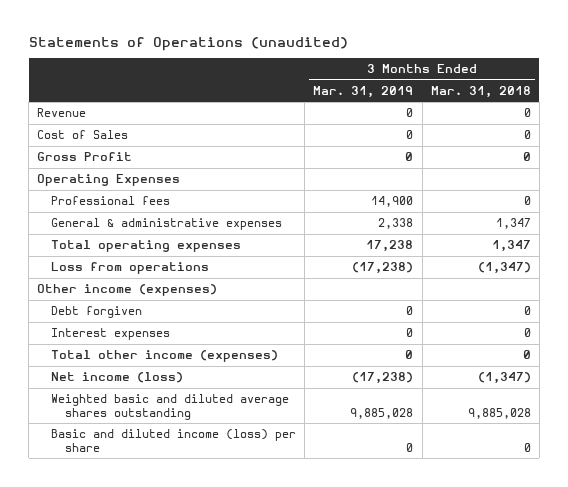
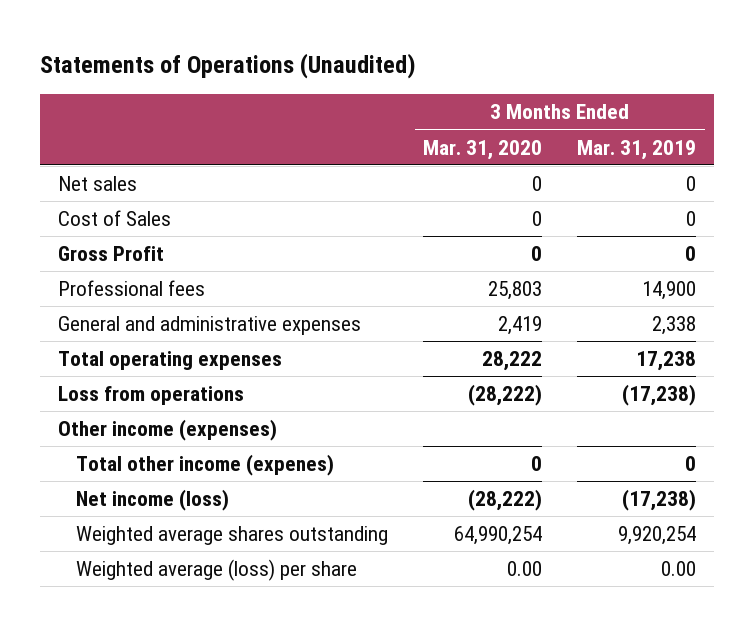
- Statements of Operations (unaudited)
+ Statements of Operations (Unaudited)
- | 3 Months Ended Mar. 31, 2019 | 3 Months Ended Mar. 31, 2018
+ | 3 Months Ended Mar. 31, 2020 | 3 Months Ended Mar. 31, 2019
- Revenue | 0 | 0
+ Net sales | 0 | 0
- Operating Expenses
- General & administrative expenses | 2,338 | 1,347
+ General and administrative expenses | 2,419 | 2,338
- Debt forgiven | 0 | 0
- Interest expenses | 0 | 0
- Total other income (expenses) | 0 | 0
+ Total other income (expenes) | 0 | 0
- Weighted basic and diluted average shares outstanding | 9,885,028 | 9,885,028
- Basic and diluted income (loss) per share | 0 | 0
+ Weighted average shares outstanding | 64,990,254 | 9,920,254
+ Weighted average (loss) per share | 0.00 | 0.00

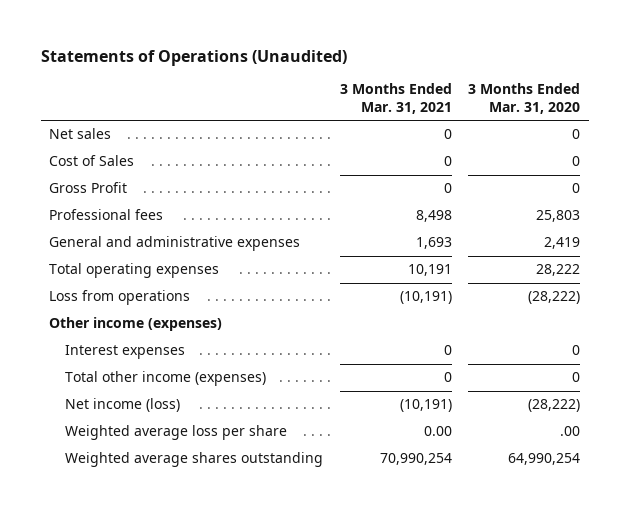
- | 3 Months Ended Mar. 31, 2020 | 3 Months Ended Mar. 31, 2019
+ | 3 Months Ended Mar. 31, 2021 | 3 Months Ended Mar. 31, 2020
- Total other income (expenes) | 0 | 0
+ Interest expenses | 0 | 0
+ Total other income (expenses) | 0 | 0
+ Weighted average loss per share | 0.00 | .00
- Weighted average (loss) per share | 0.00 | 0.00

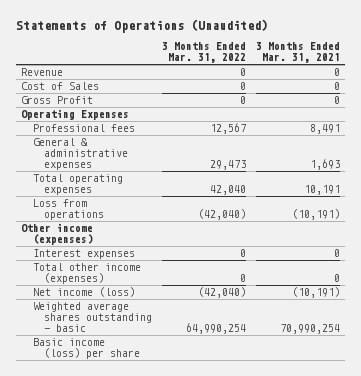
- | 3 Months Ended Mar. 31, 2021 | 3 Months Ended Mar. 31, 2020
+ | 3 Months Ended Mar. 31, 2022 | 3 Months Ended Mar. 31, 2021
- Net sales | 0 | 0
+ Revenue | 0 | 0
- Professional fees | 8,498 | 25,803
- General and administrative expenses | 1,693 | 2,419
+ Operating Expenses
+ Professional fees | 12,567 | 8,491
+ General & administrative expenses | 29,473 | 1,693
- Weighted average loss per share | 0.00 | .00
- Weighted average shares outstanding | 70,990,254 | 64,990,254
+ Weighted average shares outstanding - basic | 64,990,254 | 70,990,254
+ Basic income (loss) per share

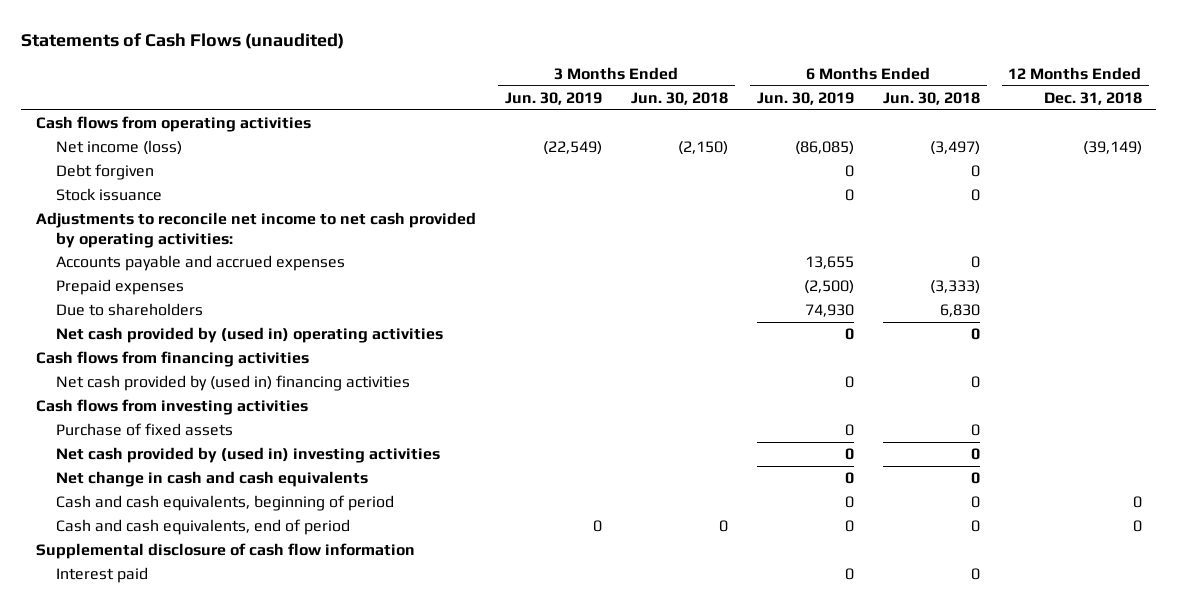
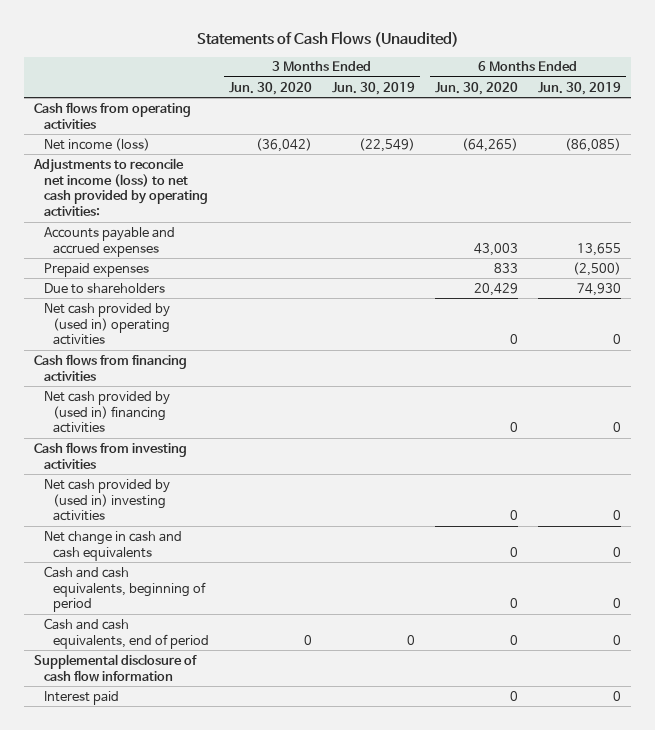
- Statements of Cash Flows (unaudited)
+ Statements of Cash Flows (Unaudited)
- | 3 Months Ended Jun. 30, 2019 | 3 Months Ended Jun. 30, 2018 | 6 Months Ended Jun. 30, 2019 | 6 Months Ended Jun. 30, 2018 | 12 Months Ended Dec. 31, 2018
+ | 3 Months Ended Jun. 30, 2020 | 3 Months Ended Jun. 30, 2019 | 6 Months Ended Jun. 30, 2020 | 6 Months Ended Jun. 30, 2019
- Debt forgiven | | | 0 | 0 |
- Stock issuance | | | 0 | 0 |
- Adjustments to reconcile net income to net cash provided by operating activities:
+ Adjustments to reconcile net income (loss) to net cash provided by operating activities:
- Purchase of fixed assets | | | 0 | 0 |

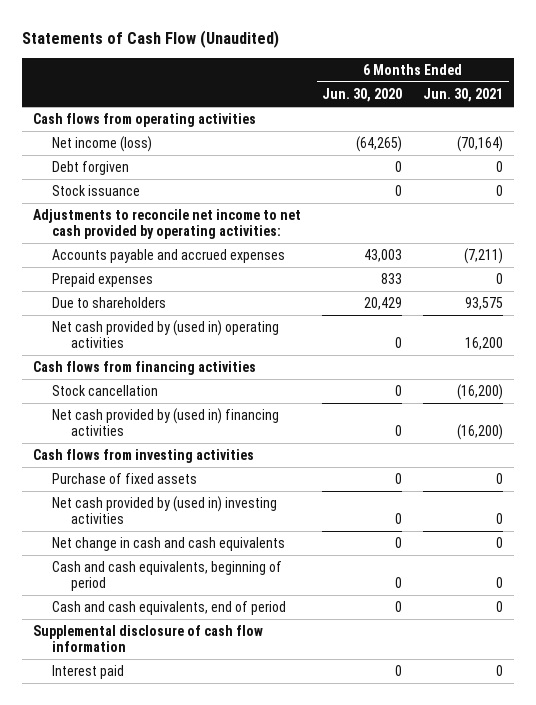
- Statements of Cash Flows (Unaudited)
+ Statements of Cash Flow (Unaudited)
- | 3 Months Ended Jun. 30, 2020 | 3 Months Ended Jun. 30, 2019 | 6 Months Ended Jun. 30, 2020 | 6 Months Ended Jun. 30, 2019
+ | 6 Months Ended Jun. 30, 2020 | 6 Months Ended Jun. 30, 2021
- Adjustments to reconcile net income (loss) to net cash provided by operating activities:
+ Debt forgiven | 0 | 0
+ Stock issuance | 0 | 0
+ Adjustments to reconcile net income to net cash provided by operating activities:
+ Stock cancellation | 0 | (16,200)
+ Purchase of fixed assets | 0 | 0

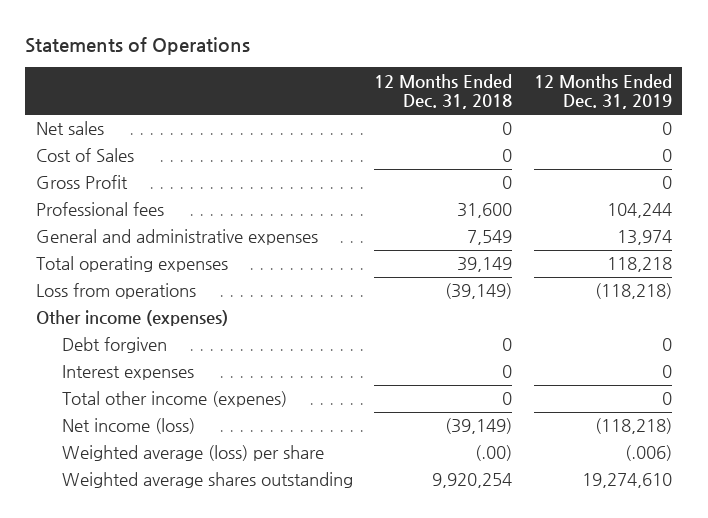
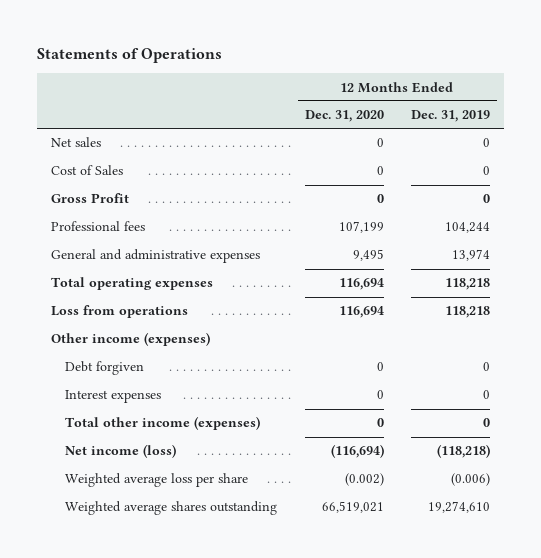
- | 12 Months Ended Dec. 31, 2018 | 12 Months Ended Dec. 31, 2019
+ | 12 Months Ended Dec. 31, 2020 | 12 Months Ended Dec. 31, 2019
- Loss from operations | (39,149) | (118,218)
+ Loss from operations | 116,694 | 118,218
- Total other income (expenes) | 0 | 0
+ Total other income (expenses) | 0 | 0
- Weighted average (loss) per share | (.00) | (.006)
+ Weighted average loss per share | (0.002) | (0.006)

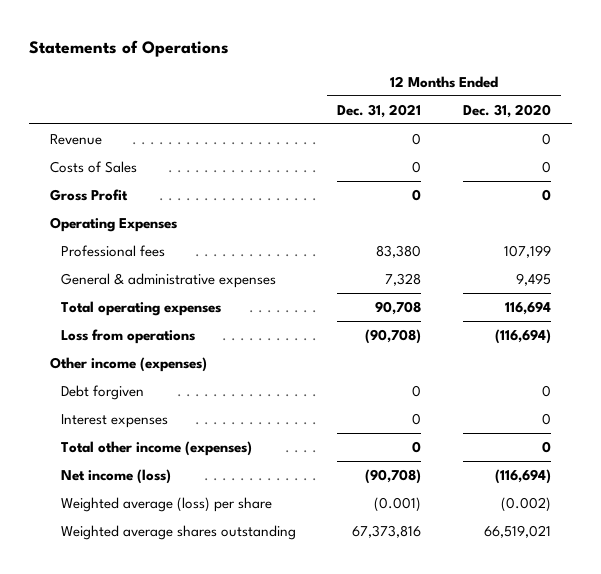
- | 12 Months Ended Dec. 31, 2020 | 12 Months Ended Dec. 31, 2019
+ | 12 Months Ended Dec. 31, 2021 | 12 Months Ended Dec. 31, 2020
- Net sales | 0 | 0
- Cost of Sales | 0 | 0
+ Revenue | 0 | 0
+ Costs of Sales | 0 | 0
+ Operating Expenses
- General and administrative expenses | 9,495 | 13,974
+ General & administrative expenses | 7,328 | 9,495
- Loss from operations | 116,694 | 118,218
+ Loss from operations | (90,708) | (116,694)
- Weighted average loss per share | (0.002) | (0.006)
+ Weighted average (loss) per share | (0.001) | (0.002)

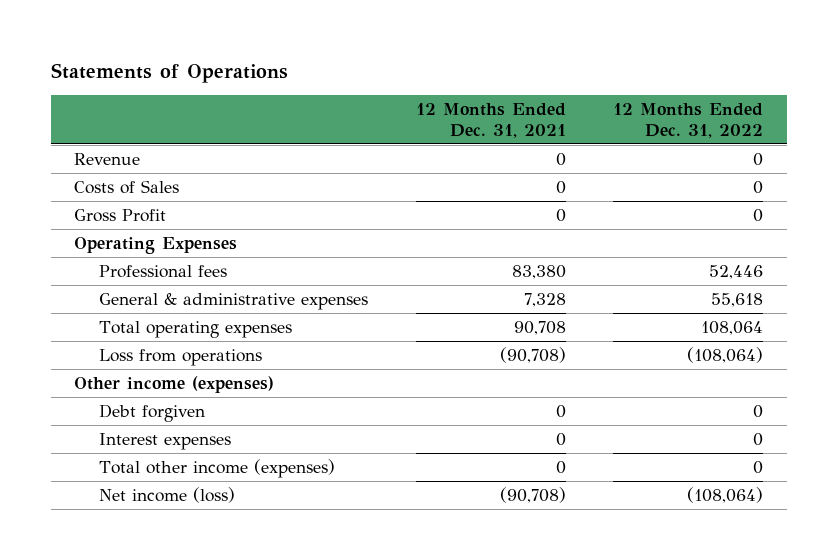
- | 12 Months Ended Dec. 31, 2021 | 12 Months Ended Dec. 31, 2020
+ | 12 Months Ended Dec. 31, 2021 | 12 Months Ended Dec. 31, 2022
- Weighted average (loss) per share | (0.001) | (0.002)
- Weighted average shares outstanding | 67,373,816 | 66,519,021

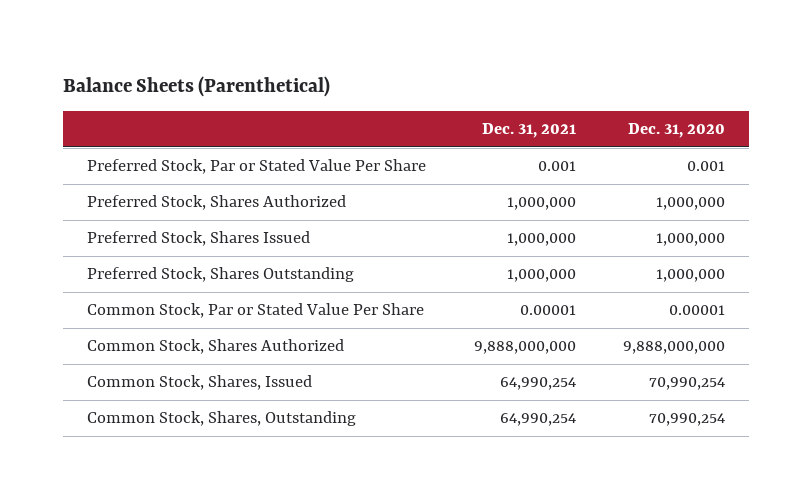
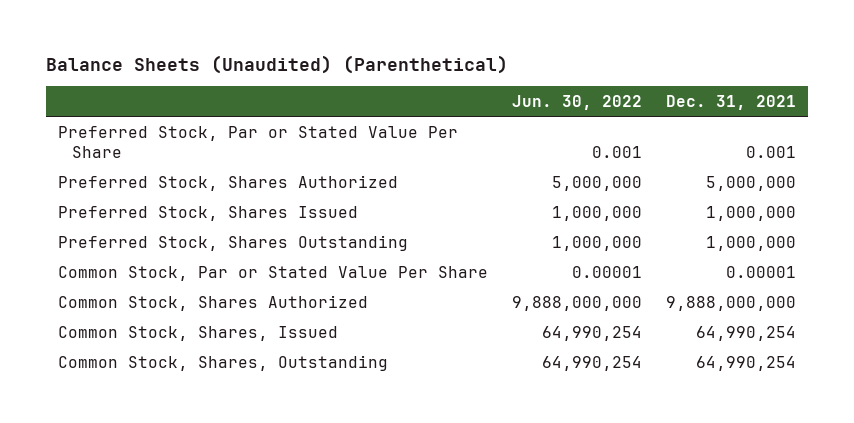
- Balance Sheets (Parenthetical)
+ Balance Sheets (Unaudited) (Parenthetical)
- | Dec. 31, 2021 | Dec. 31, 2020
+ | Jun. 30, 2022 | Dec. 31, 2021
- Preferred Stock, Shares Authorized | 1,000,000 | 1,000,000
+ Preferred Stock, Shares Authorized | 5,000,000 | 5,000,000

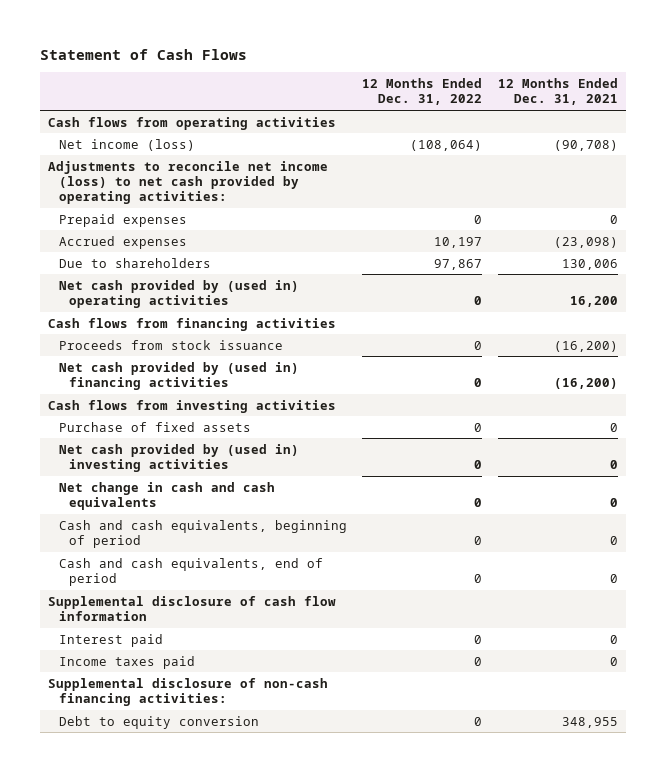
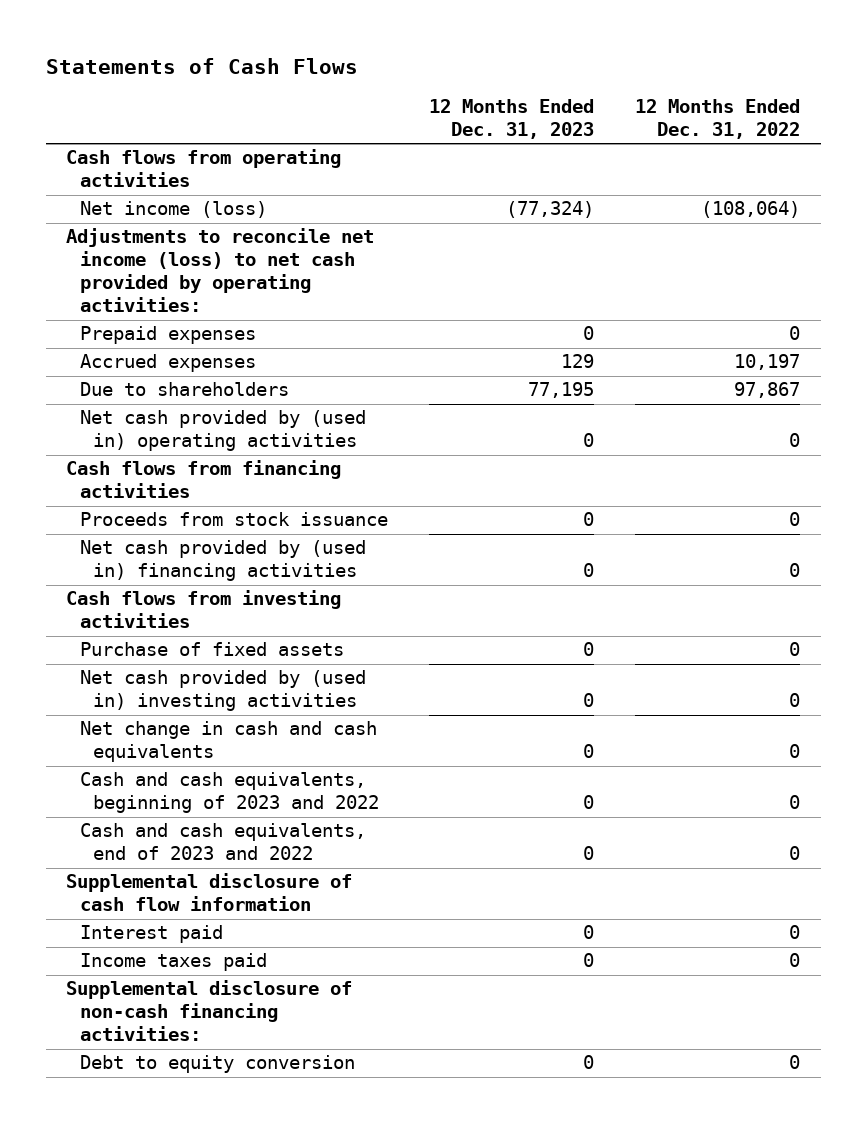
- Statement of Cash Flows
+ Statements of Cash Flows
- | 12 Months Ended Dec. 31, 2022 | 12 Months Ended Dec. 31, 2021
+ | 12 Months Ended Dec. 31, 2023 | 12 Months Ended Dec. 31, 2022
- Cash and cash equivalents, beginning of period | 0 | 0
- Cash and cash equivalents, end of period | 0 | 0
+ Cash and cash equivalents, beginning of 2023 and 2022 | 0 | 0
+ Cash and cash equivalents, end of 2023 and 2022 | 0 | 0

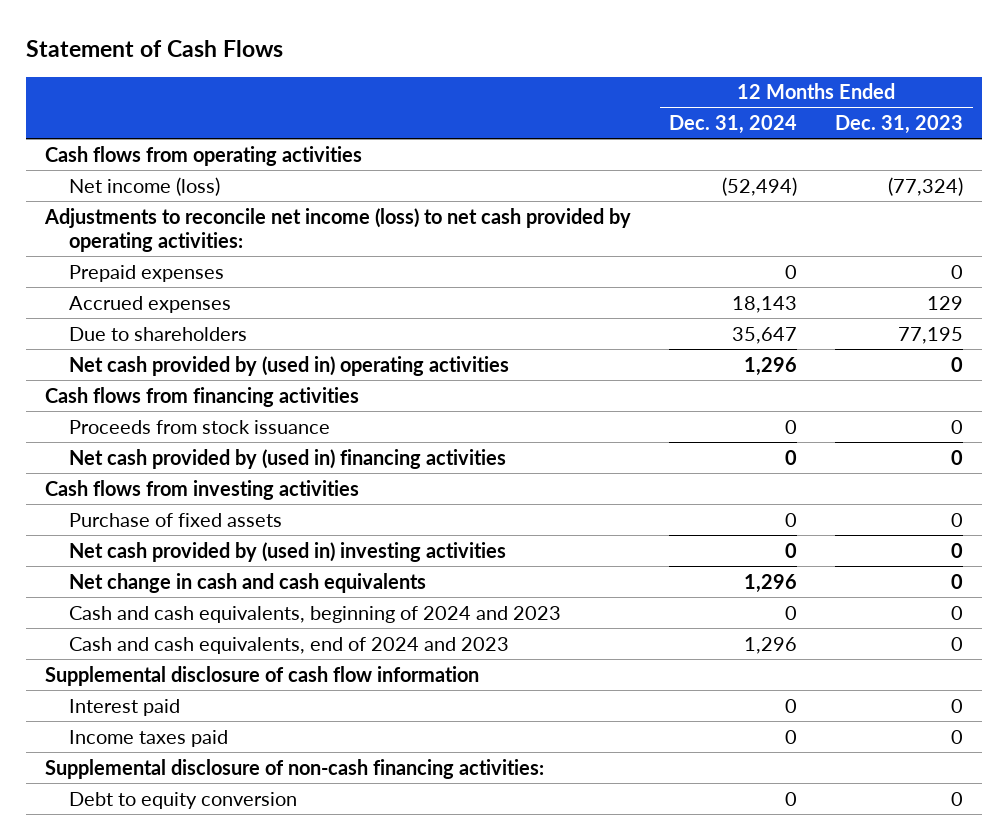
- Statements of Cash Flows
+ Statement of Cash Flows
- | 12 Months Ended Dec. 31, 2023 | 12 Months Ended Dec. 31, 2022
+ | 12 Months Ended Dec. 31, 2024 | 12 Months Ended Dec. 31, 2023
- Cash and cash equivalents, beginning of 2023 and 2022 | 0 | 0
- Cash and cash equivalents, end of 2023 and 2022 | 0 | 0
+ Cash and cash equivalents, beginning of 2024 and 2023 | 0 | 0
+ Cash and cash equivalents, end of 2024 and 2023 | 1,296 | 0

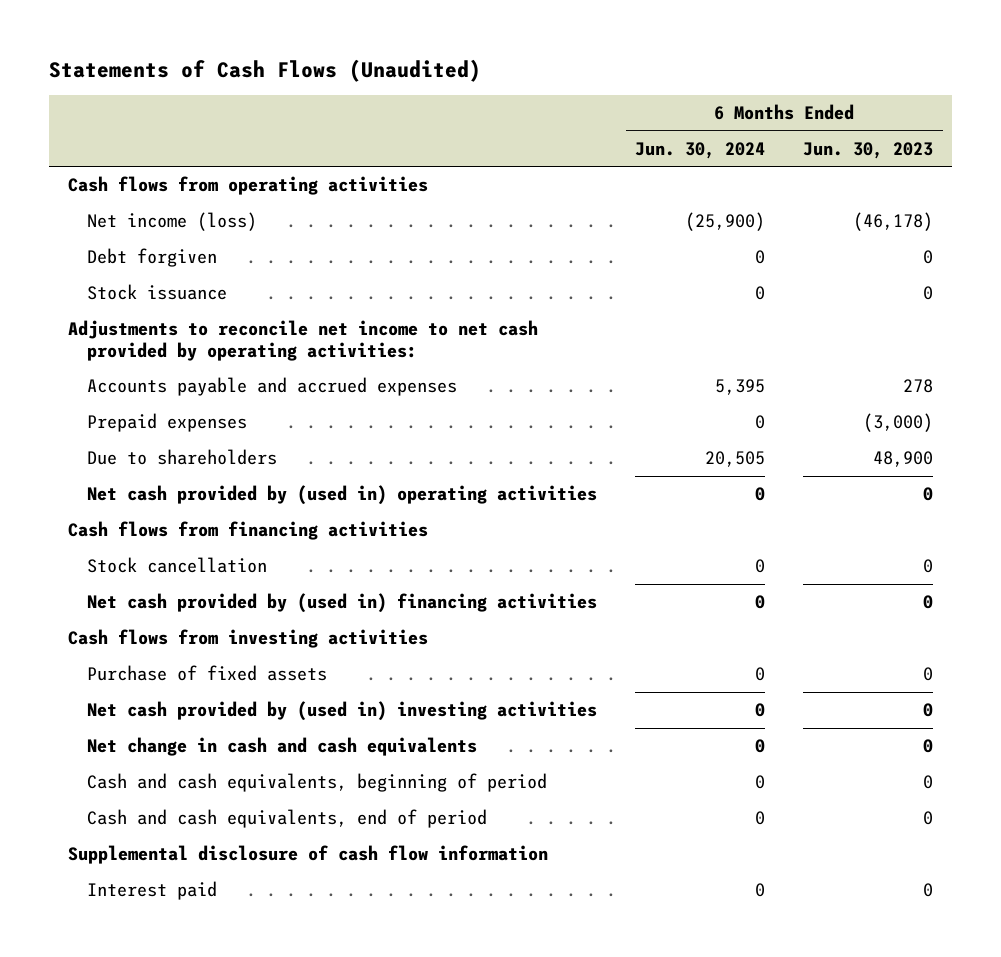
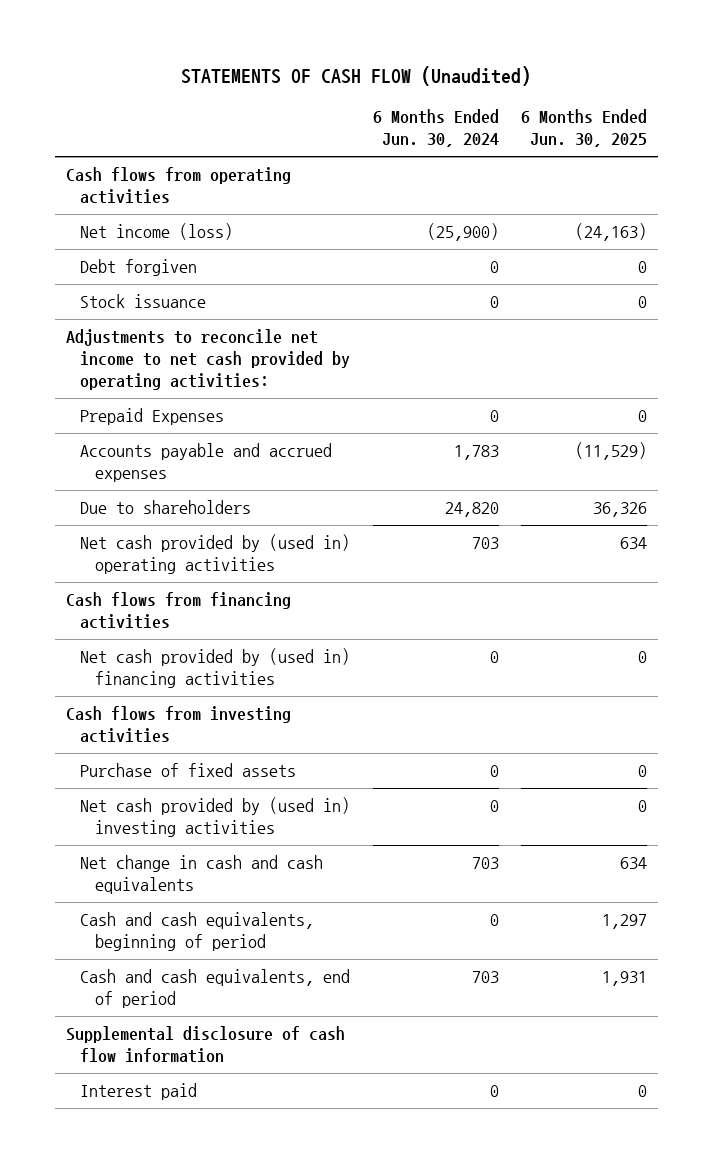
- Statements of Cash Flows (Unaudited)
+ STATEMENTS OF CASH FLOW (Unaudited)
- | 6 Months Ended Jun. 30, 2024 | 6 Months Ended Jun. 30, 2023
+ | 6 Months Ended Jun. 30, 2024 | 6 Months Ended Jun. 30, 2025
- Accounts payable and accrued expenses | 5,395 | 278
- Prepaid expenses | 0 | (3,000)
- Due to shareholders | 20,505 | 48,900
- Net cash provided by (used in) operating activities | 0 | 0
+ Prepaid Expenses | 0 | 0
+ Accounts payable and accrued expenses | 1,783 | (11,529)
+ Due to shareholders | 24,820 | 36,326
+ Net cash provided by (used in) operating activities | 703 | 634
- Stock cancellation | 0 | 0
- Net change in cash and cash equivalents | 0 | 0
+ Net change in cash and cash equivalents | 703 | 634
- Cash and cash equivalents, end of period | 0 | 0
+ Cash and cash equivalents, end of period | 703 | 1,931

